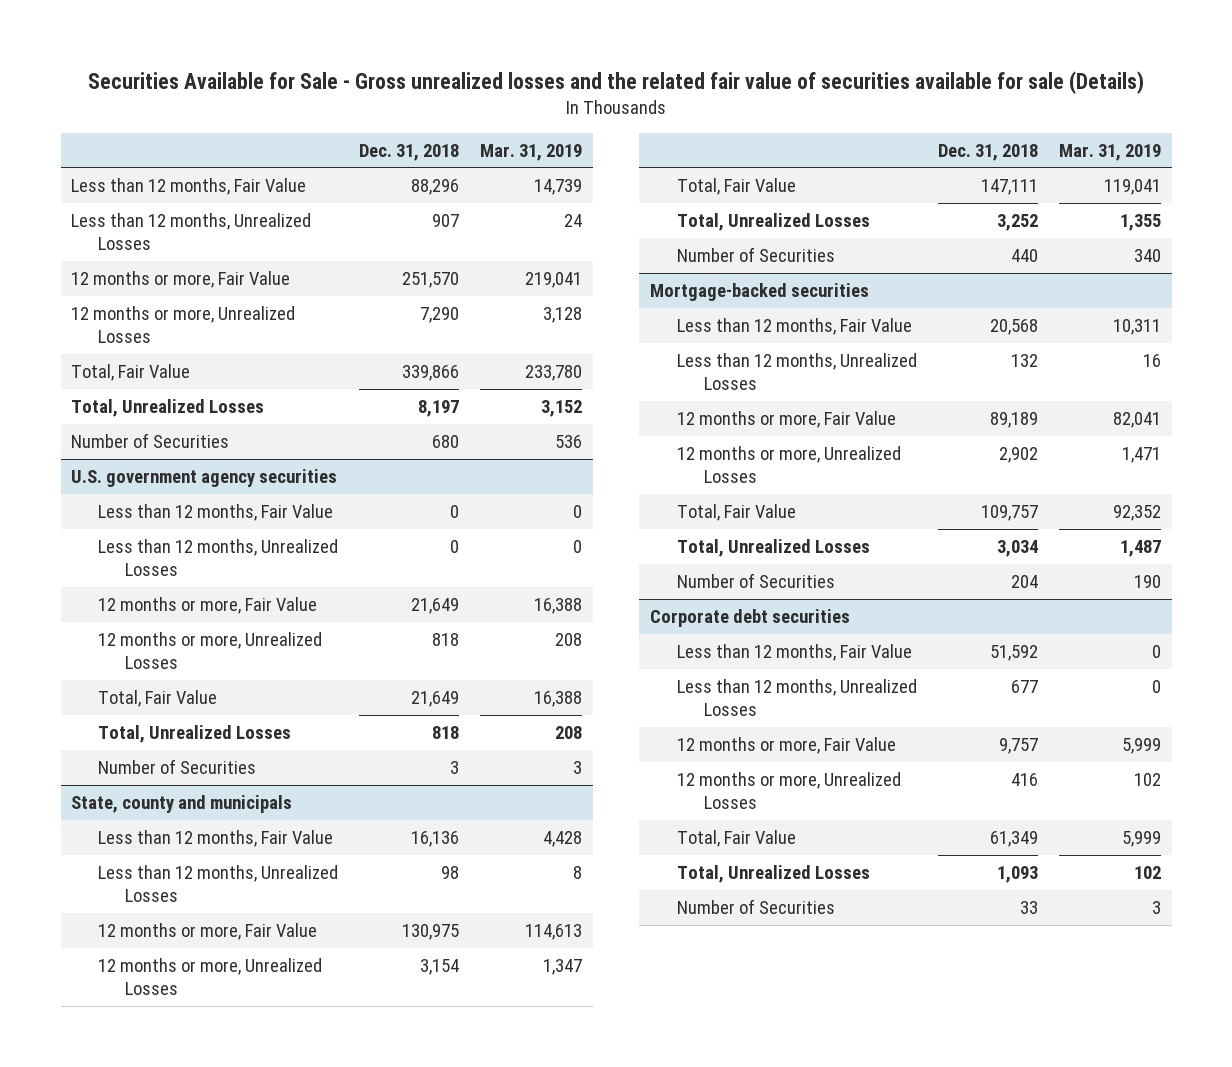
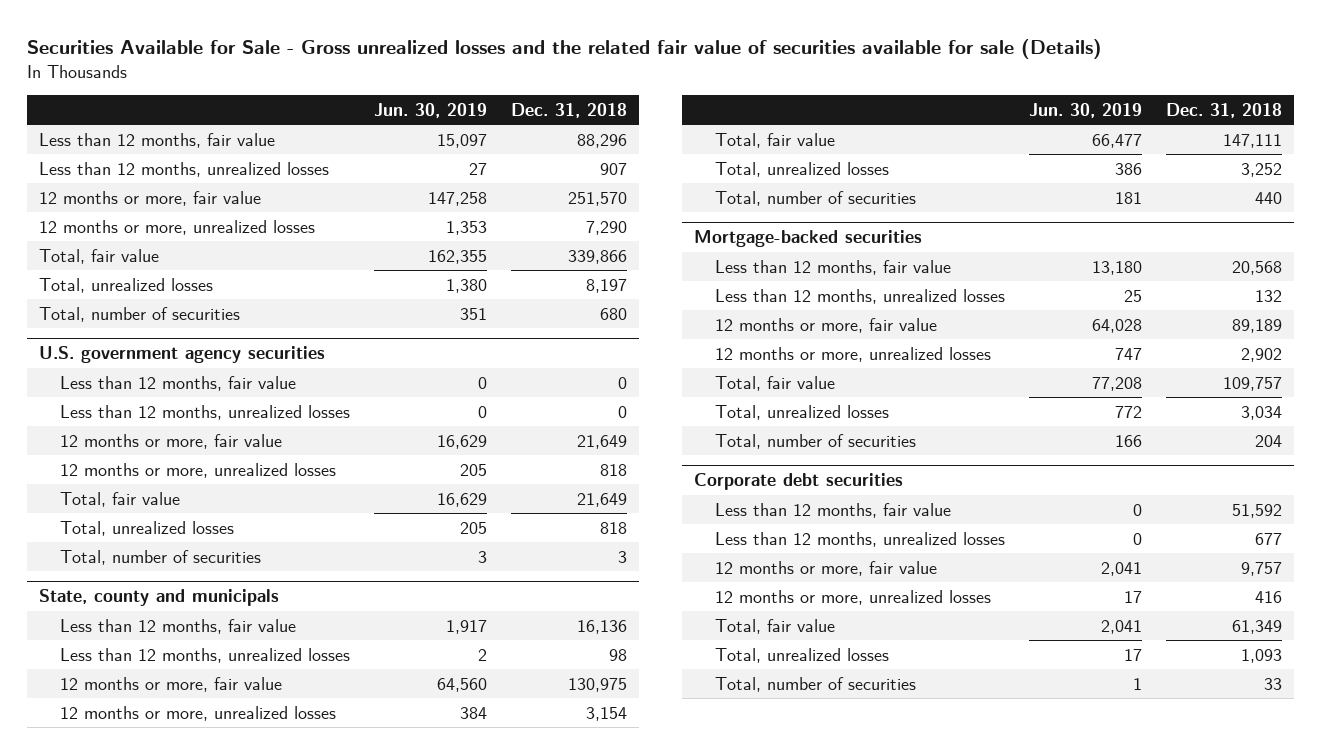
- | Dec. 31, 2018 | Mar. 31, 2019
+ | Jun. 30, 2019 | Dec. 31, 2018
- Less than 12 months, Fair Value | 88,296 | 14,739
- Less than 12 months, Unrealized Losses | 907 | 24
- 12 months or more, Fair Value | 251,570 | 219,041
- 12 months or more, Unrealized Losses | 7,290 | 3,128
- Total, Fair Value | 339,866 | 233,780
- Total, Unrealized Losses | 8,197 | 3,152
- Number of Securities | 680 | 536
+ Less than 12 months, fair value | 15,097 | 88,296
+ Less than 12 months, unrealized losses | 27 | 907
+ 12 months or more, fair value | 147,258 | 251,570
+ 12 months or more, unrealized losses | 1,353 | 7,290
+ Total, fair value | 162,355 | 339,866
+ Total, unrealized losses | 1,380 | 8,197
+ Total, number of securities | 351 | 680
@ U.S. government agency securities
- Less than 12 months, Fair Value | 0 | 0
- Less than 12 months, Unrealized Losses | 0 | 0
- 12 months or more, Fair Value | 21,649 | 16,388
- 12 months or more, Unrealized Losses | 818 | 208
- Total, Fair Value | 21,649 | 16,388
- Total, Unrealized Losses | 818 | 208
- Number of Securities | 3 | 3
+ Less than 12 months, fair value | 0 | 0
+ Less than 12 months, unrealized losses | 0 | 0
+ 12 months or more, fair value | 16,629 | 21,649
+ 12 months or more, unrealized losses | 205 | 818
+ Total, fair value | 16,629 | 21,649
+ Total, unrealized losses | 205 | 818
+ Total, number of securities | 3 | 3
@ State, county and municipals
- Less than 12 months, Fair Value | 16,136 | 4,428
- Less than 12 months, Unrealized Losses | 98 | 8
- 12 months or more, Fair Value | 130,975 | 114,613
- 12 months or more, Unrealized Losses | 3,154 | 1,347
- Total, Fair Value | 147,111 | 119,041
- Total, Unrealized Losses | 3,252 | 1,355
- Number of Securities | 440 | 340
+ Less than 12 months, fair value | 1,917 | 16,136
+ Less than 12 months, unrealized losses | 2 | 98
+ 12 months or more, fair value | 64,560 | 130,975
+ 12 months or more, unrealized losses | 384 | 3,154
+ Total, fair value | 66,477 | 147,111
+ Total, unrealized losses | 386 | 3,252
+ Total, number of securities | 181 | 440
@ Mortgage-backed securities
- Less than 12 months, Fair Value | 20,568 | 10,311
- Less than 12 months, Unrealized Losses | 132 | 16
- 12 months or more, Fair Value | 89,189 | 82,041
- 12 months or more, Unrealized Losses | 2,902 | 1,471
- Total, Fair Value | 109,757 | 92,352
- Total, Unrealized Losses | 3,034 | 1,487
- Number of Securities | 204 | 190
+ Less than 12 months, fair value | 13,180 | 20,568
+ Less than 12 months, unrealized losses | 25 | 132
+ 12 months or more, fair value | 64,028 | 89,189
+ 12 months or more, unrealized losses | 747 | 2,902
+ Total, fair value | 77,208 | 109,757
+ Total, unrealized losses | 772 | 3,034
+ Total, number of securities | 166 | 204
@ Corporate debt securities
- Less than 12 months, Fair Value | 51,592 | 0
- Less than 12 months, Unrealized Losses | 677 | 0
- 12 months or more, Fair Value | 9,757 | 5,999
- 12 months or more, Unrealized Losses | 416 | 102
- Total, Fair Value | 61,349 | 5,999
- Total, Unrealized Losses | 1,093 | 102
- Number of Securities | 33 | 3
+ Less than 12 months, fair value | 0 | 51,592
+ Less than 12 months, unrealized losses | 0 | 677
+ 12 months or more, fair value | 2,041 | 9,757
+ 12 months or more, unrealized losses | 17 | 416
+ Total, fair value | 2,041 | 61,349
+ Total, unrealized losses | 17 | 1,093
+ Total, number of securities | 1 | 33

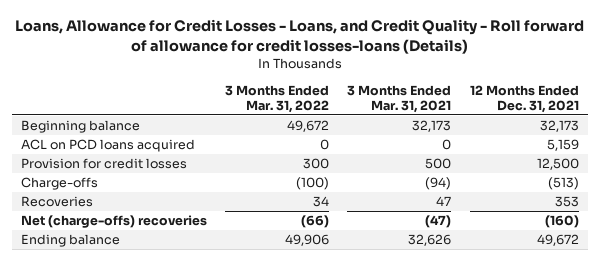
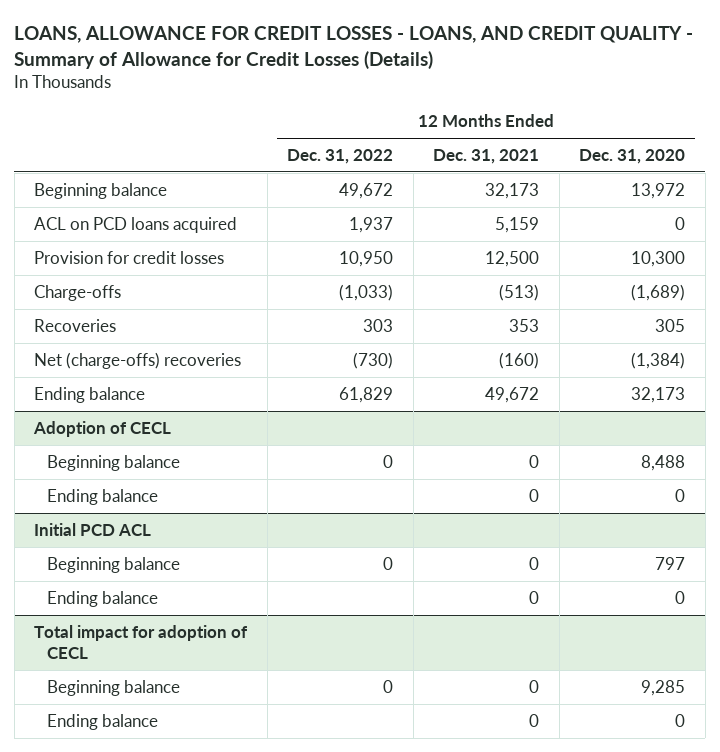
- Loans, Allowance for Credit Losses - Loans, and Credit Quality - Roll forward of allowance for credit losses-loans (Details)
+ LOANS, ALLOWANCE FOR CREDIT LOSSES - LOANS, AND CREDIT QUALITY - Summary of Allowance for Credit Losses (Details)
- | 3 Months Ended Mar. 31, 2022 | 3 Months Ended Mar. 31, 2021 | 12 Months Ended Dec. 31, 2021
+ | 12 Months Ended Dec. 31, 2022 | 12 Months Ended Dec. 31, 2021 | 12 Months Ended Dec. 31, 2020
+ Adoption of CECL
+ Beginning balance | 0 | 0 | 8,488
+ Ending balance | | 0 | 0
+ Initial PCD ACL
+ Beginning balance | 0 | 0 | 797
+ Ending balance | | 0 | 0
+ Total impact for adoption of CECL
+ Beginning balance | 0 | 0 | 9,285
+ Ending balance | | 0 | 0

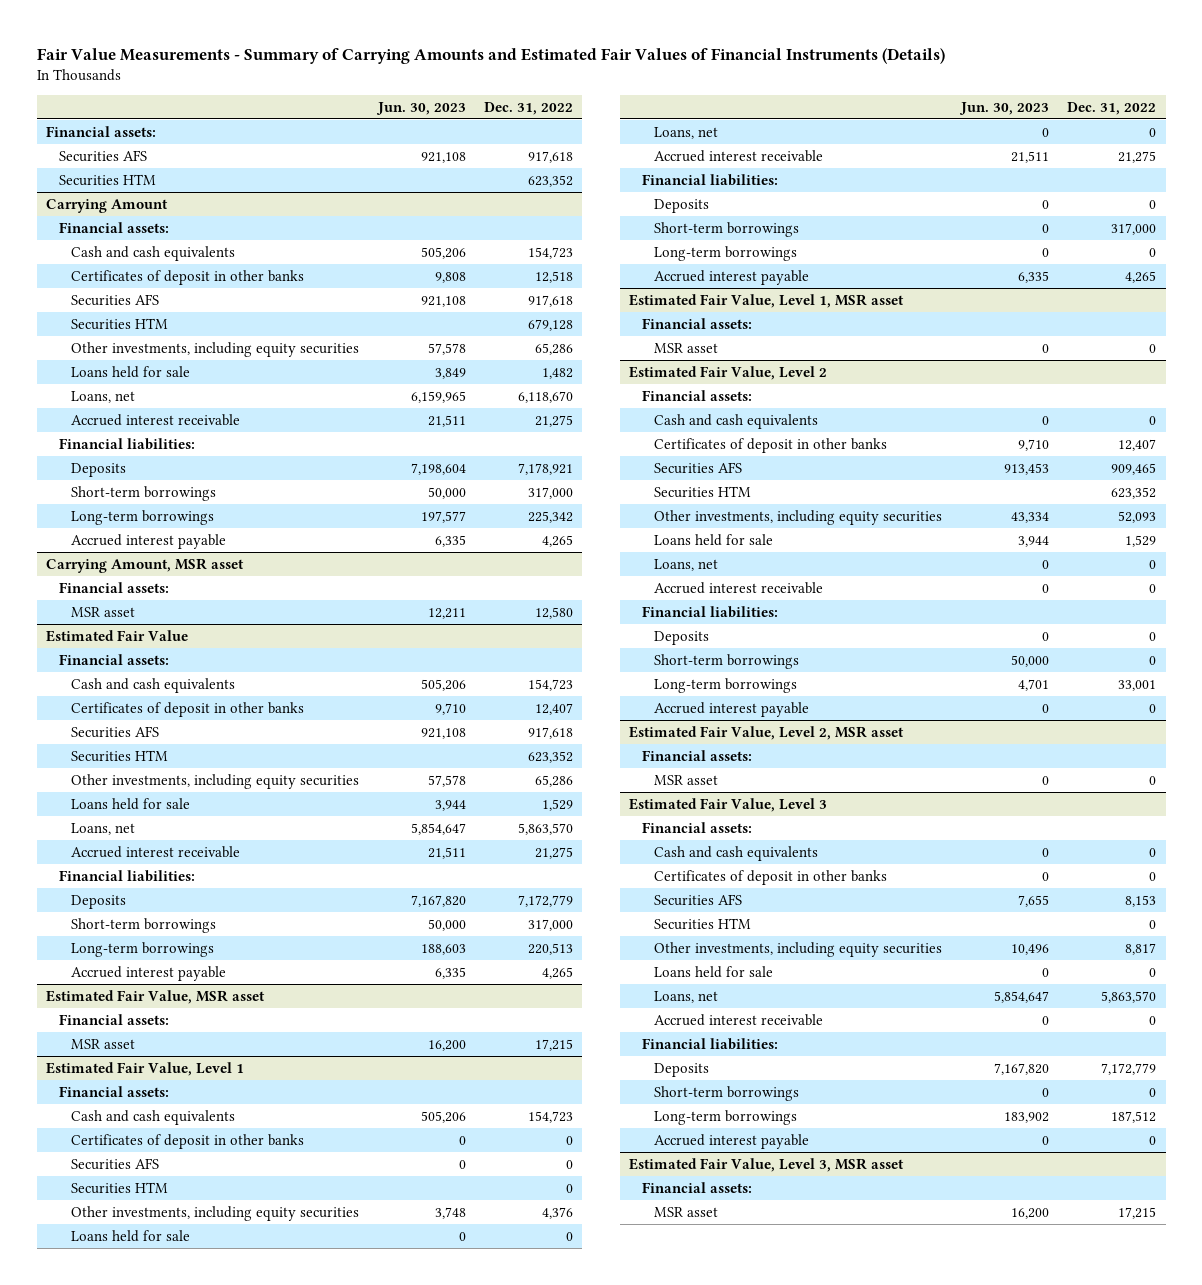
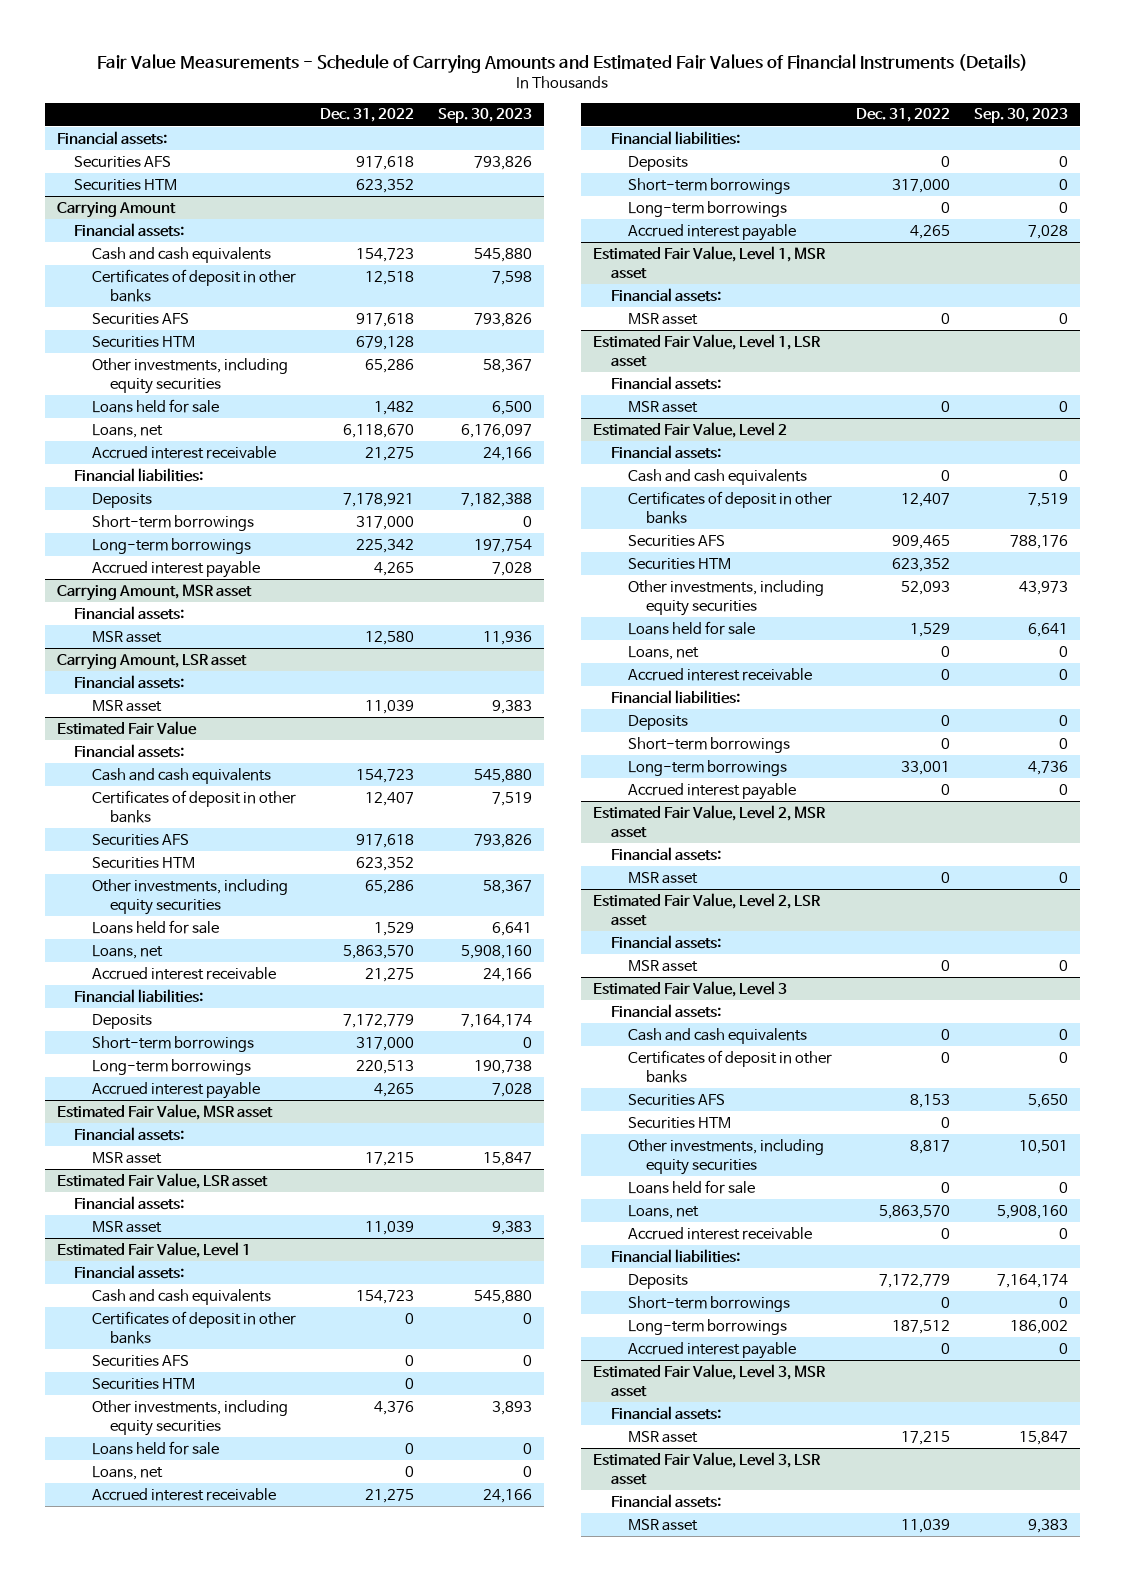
- Fair Value Measurements - Summary of Carrying Amounts and Estimated Fair Values of Financial Instruments (Details)
+ Fair Value Measurements - Schedule of Carrying Amounts and Estimated Fair Values of Financial Instruments (Details)
- | Jun. 30, 2023 | Dec. 31, 2022
+ | Dec. 31, 2022 | Sep. 30, 2023
+ Carrying Amount, LSR asset
+ Financial assets:
+ MSR asset | 11,039 | 9,383
+ Estimated Fair Value, LSR asset
+ Financial assets:
+ MSR asset | 11,039 | 9,383
+ Estimated Fair Value, Level 1, LSR asset
+ Financial assets:
+ MSR asset | 0 | 0
+ Estimated Fair Value, Level 2, LSR asset
+ Financial assets:
+ MSR asset | 0 | 0
+ Estimated Fair Value, Level 3, LSR asset
+ Financial assets:
+ MSR asset | 11,039 | 9,383

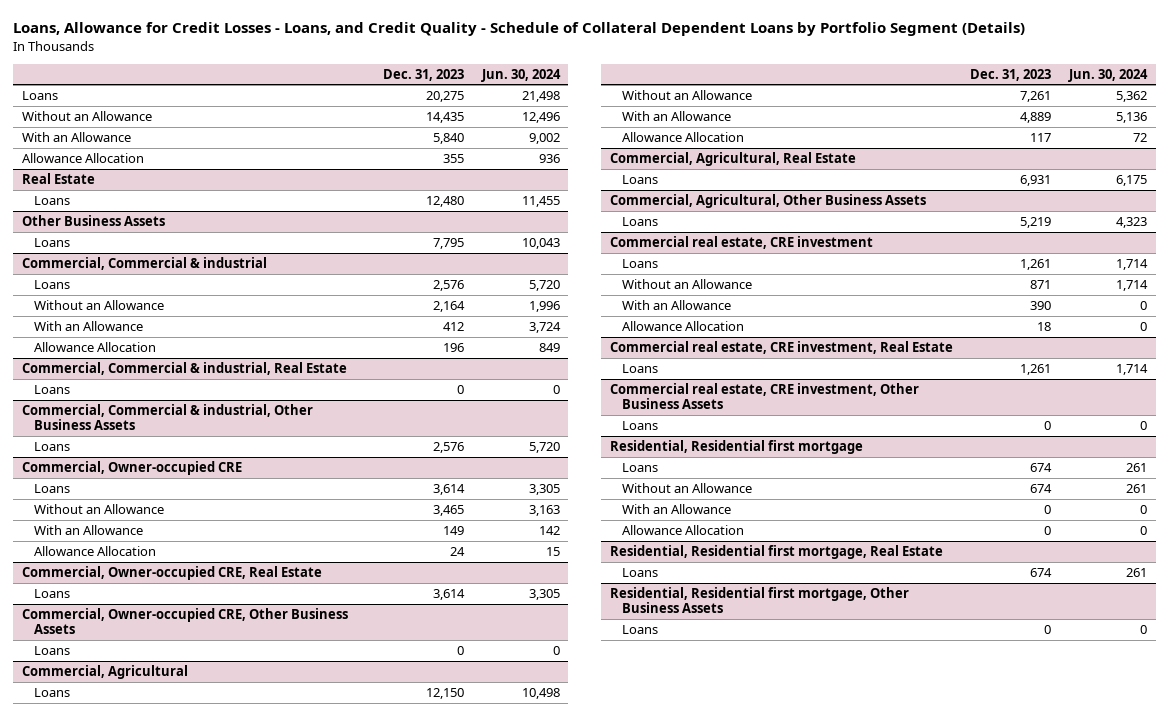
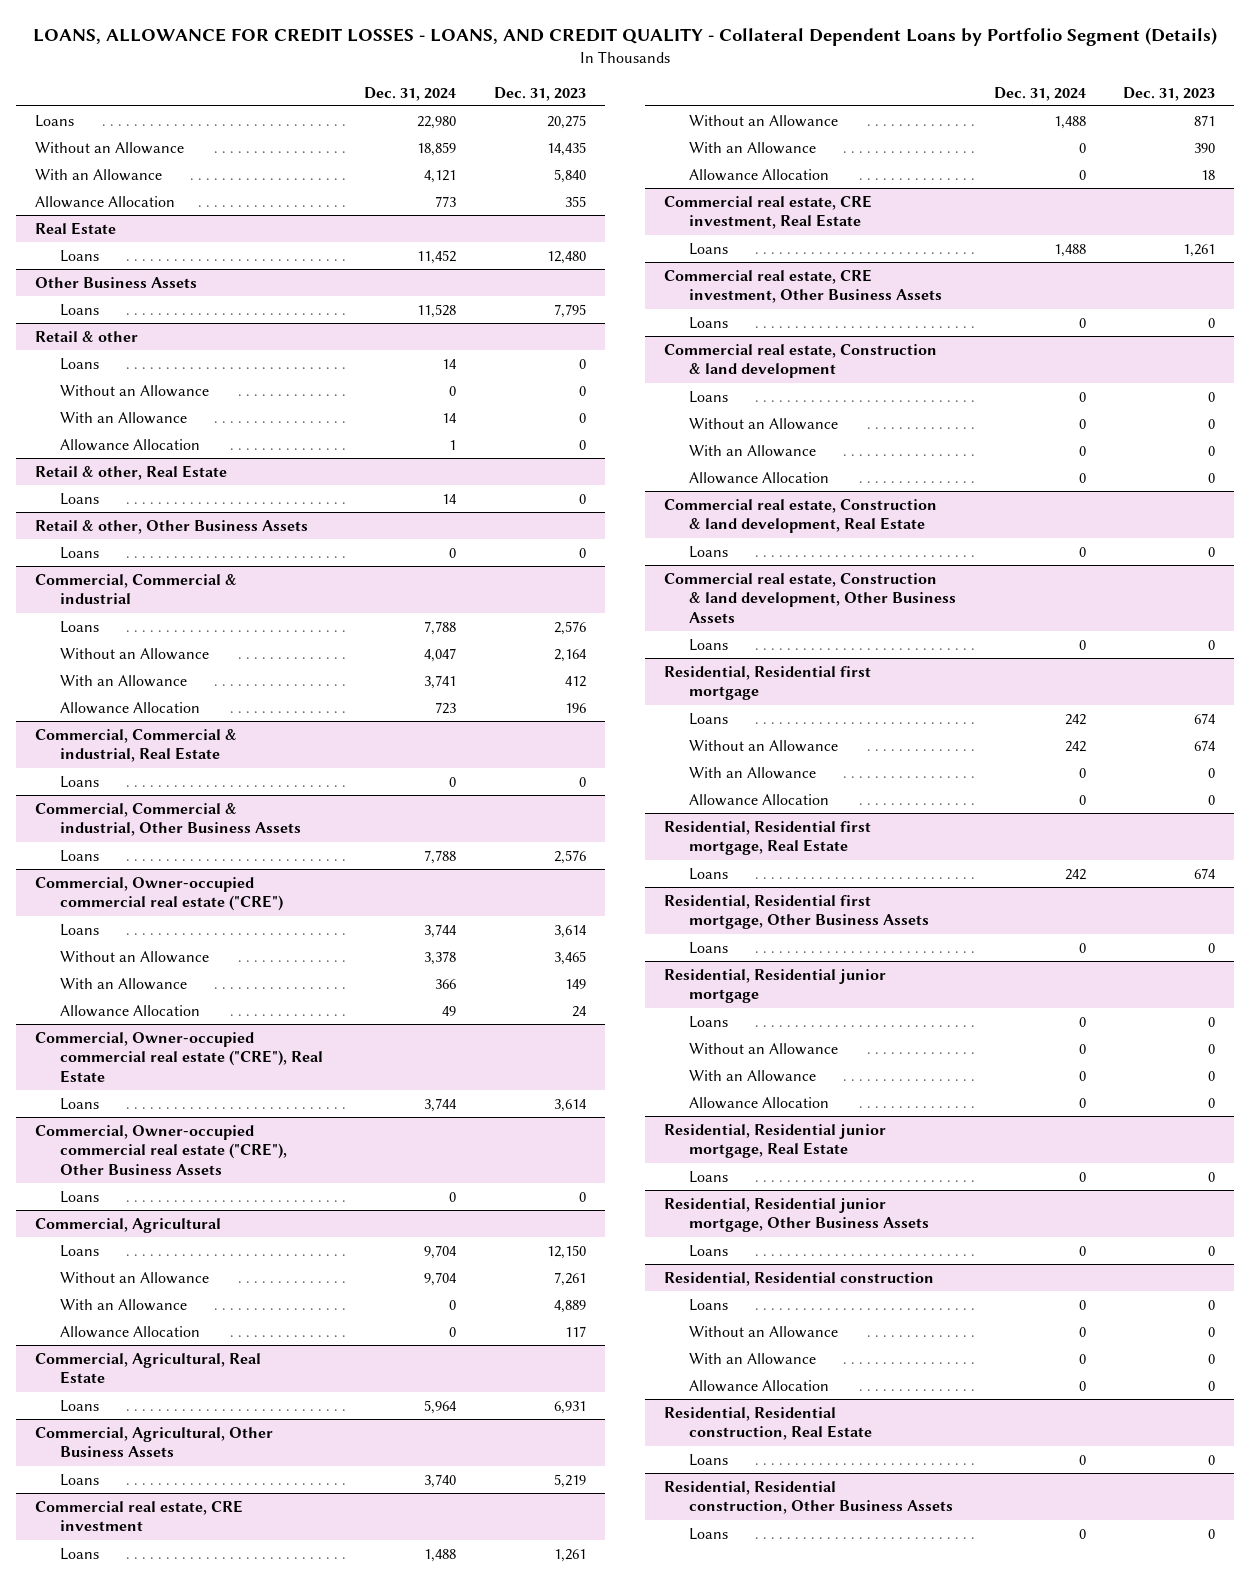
- Loans, Allowance for Credit Losses - Loans, and Credit Quality - Schedule of Collateral Dependent Loans by Portfolio Segment (Details)
+ LOANS, ALLOWANCE FOR CREDIT LOSSES - LOANS, AND CREDIT QUALITY - Collateral Dependent Loans by Portfolio Segment (Details)
- | Dec. 31, 2023 | Jun. 30, 2024
+ | Dec. 31, 2024 | Dec. 31, 2023
+ Retail & other
+ Loans | 14 | 0
+ Without an Allowance | 0 | 0
+ With an Allowance | 14 | 0
+ Allowance Allocation | 1 | 0
+ Retail & other, Real Estate
+ Loans | 14 | 0
+ Retail & other, Other Business Assets
+ Loans | 0 | 0
- Commercial, Owner-occupied CRE
+ Commercial, Owner-occupied commercial real estate ("CRE")
- Commercial, Owner-occupied CRE, Real Estate
+ Commercial, Owner-occupied commercial real estate ("CRE"), Real Estate
- Commercial, Owner-occupied CRE, Other Business Assets
+ Commercial, Owner-occupied commercial real estate ("CRE"), Other Business Assets
+ Commercial real estate, Construction & land development
+ Loans | 0 | 0
+ Without an Allowance | 0 | 0
+ With an Allowance | 0 | 0
+ Allowance Allocation | 0 | 0
+ Commercial real estate, Construction & land development, Real Estate
+ Loans | 0 | 0
+ Commercial real estate, Construction & land development, Other Business Assets
+ Loans | 0 | 0
+ Residential, Residential junior mortgage
+ Loans | 0 | 0
+ Without an Allowance | 0 | 0
+ With an Allowance | 0 | 0
+ Allowance Allocation | 0 | 0
+ Residential, Residential junior mortgage, Real Estate
+ Loans | 0 | 0
+ Residential, Residential junior mortgage, Other Business Assets
+ Loans | 0 | 0
+ Residential, Residential construction
+ Loans | 0 | 0
+ Without an Allowance | 0 | 0
+ With an Allowance | 0 | 0
+ Allowance Allocation | 0 | 0
+ Residential, Residential construction, Real Estate
+ Loans | 0 | 0
+ Residential, Residential construction, Other Business Assets
+ Loans | 0 | 0

